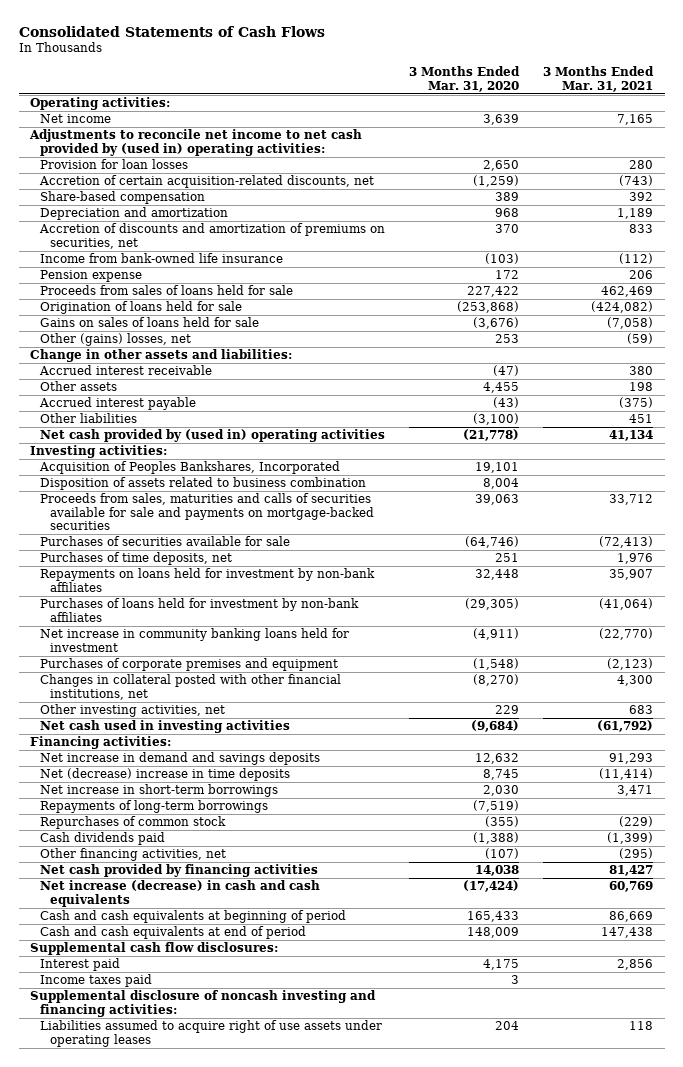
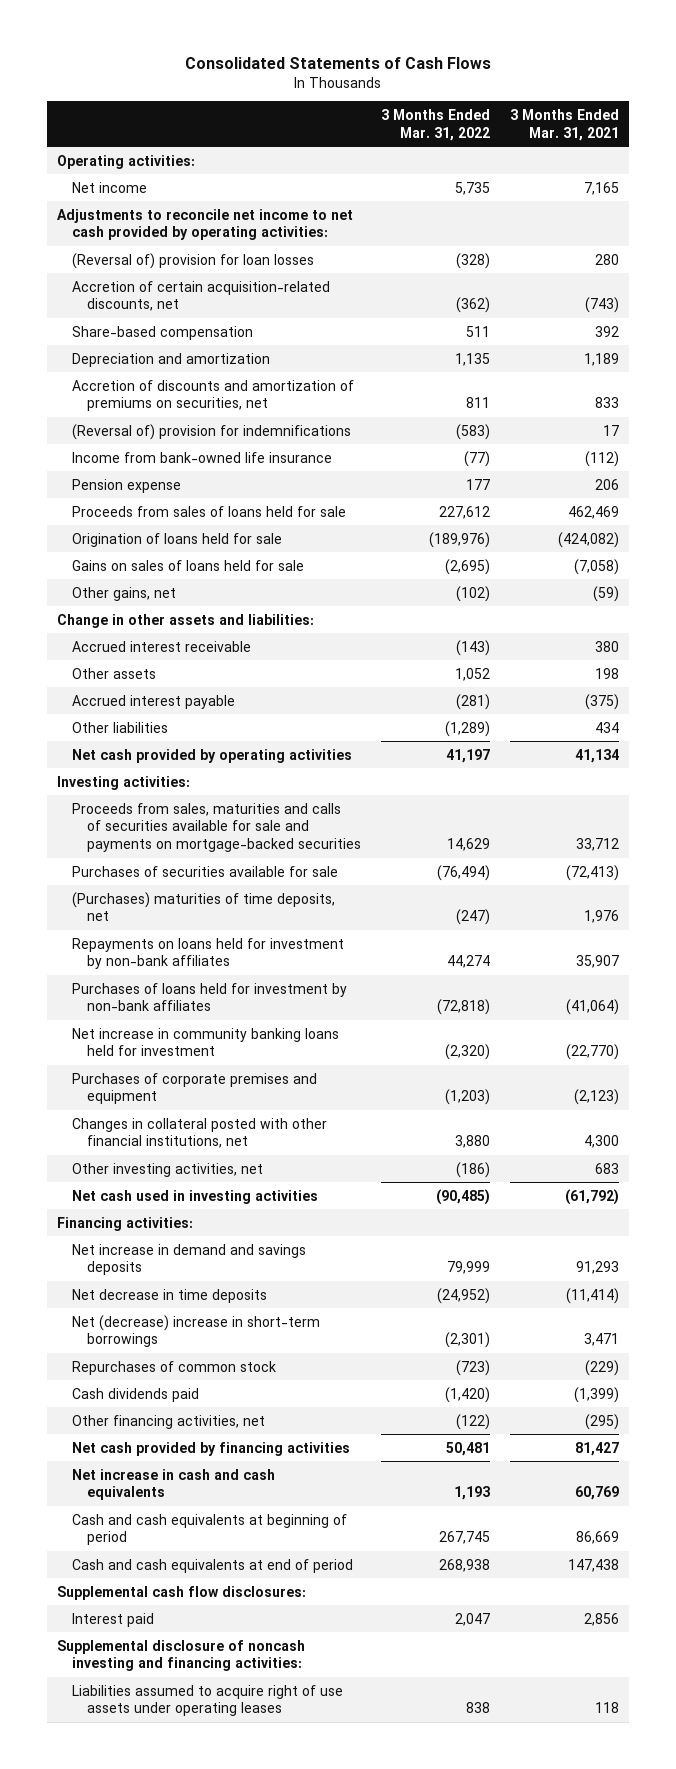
- | 3 Months Ended Mar. 31, 2020 | 3 Months Ended Mar. 31, 2021
+ | 3 Months Ended Mar. 31, 2022 | 3 Months Ended Mar. 31, 2021
- Adjustments to reconcile net income to net cash provided by (used in) operating activities:
- Provision for loan losses | 2,650 | 280
+ Adjustments to reconcile net income to net cash provided by operating activities:
+ (Reversal of) provision for loan losses | (328) | 280
+ (Reversal of) provision for indemnifications | (583) | 17
- Other (gains) losses, net | 253 | (59)
+ Other gains, net | (102) | (59)
- Other liabilities | (3,100) | 451
- Net cash provided by (used in) operating activities | (21,778) | 41,134
+ Other liabilities | (1,289) | 434
+ Net cash provided by operating activities | 41,197 | 41,134
- Acquisition of Peoples Bankshares, Incorporated | 19,101 |
- Disposition of assets related to business combination | 8,004 |
- Purchases of time deposits, net | 251 | 1,976
+ (Purchases) maturities of time deposits, net | (247) | 1,976
- Net (decrease) increase in time deposits | 8,745 | (11,414)
- Net increase in short-term borrowings | 2,030 | 3,471
- Repayments of long-term borrowings | (7,519) |
+ Net decrease in time deposits | (24,952) | (11,414)
+ Net (decrease) increase in short-term borrowings | (2,301) | 3,471
- Net increase (decrease) in cash and cash equivalents | (17,424) | 60,769
+ Net increase in cash and cash equivalents | 1,193 | 60,769
- Income taxes paid | 3 |

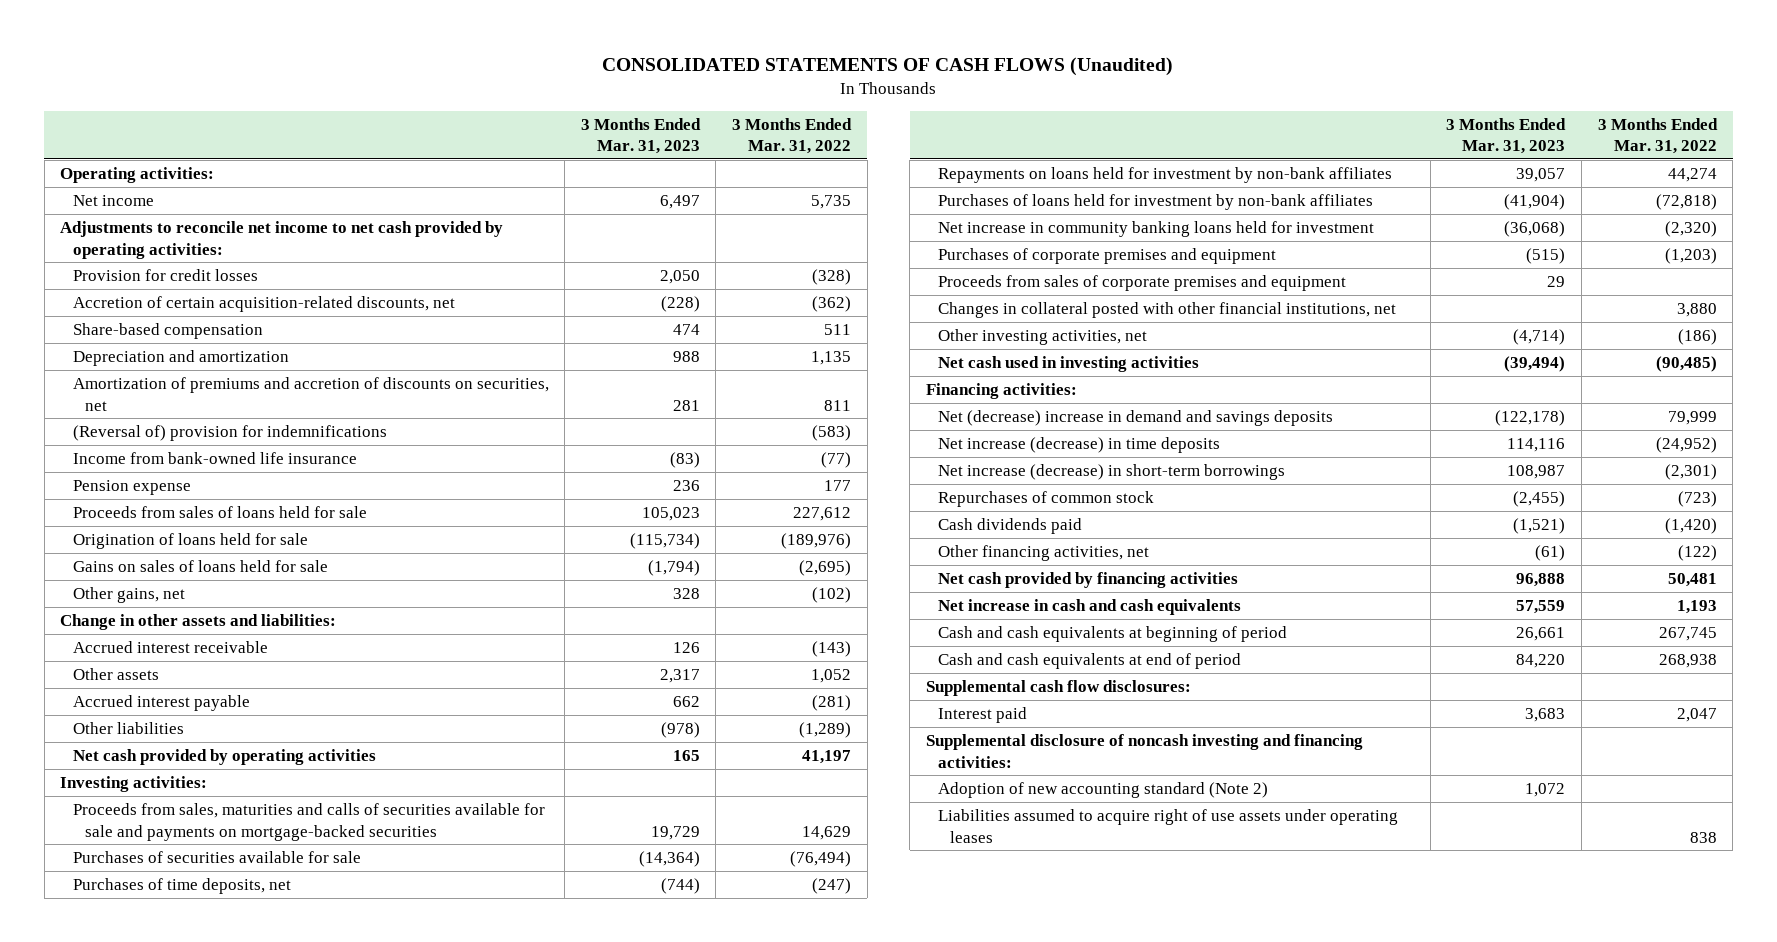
- Consolidated Statements of Cash Flows
+ CONSOLIDATED STATEMENTS OF CASH FLOWS (Unaudited)
- | 3 Months Ended Mar. 31, 2022 | 3 Months Ended Mar. 31, 2021
+ | 3 Months Ended Mar. 31, 2023 | 3 Months Ended Mar. 31, 2022
- (Reversal of) provision for loan losses | (328) | 280
+ Provision for credit losses | 2,050 | (328)
- Accretion of discounts and amortization of premiums on securities, net | 811 | 833
+ Amortization of premiums and accretion of discounts on securities, net | 281 | 811
- (Purchases) maturities of time deposits, net | (247) | 1,976
+ Purchases of time deposits, net | (744) | (247)
+ Proceeds from sales of corporate premises and equipment | 29 |
- Net increase in demand and savings deposits | 79,999 | 91,293
- Net decrease in time deposits | (24,952) | (11,414)
- Net (decrease) increase in short-term borrowings | (2,301) | 3,471
+ Net (decrease) increase in demand and savings deposits | (122,178) | 79,999
+ Net increase (decrease) in time deposits | 114,116 | (24,952)
+ Net increase (decrease) in short-term borrowings | 108,987 | (2,301)
+ Adoption of new accounting standard (Note 2) | 1,072 |

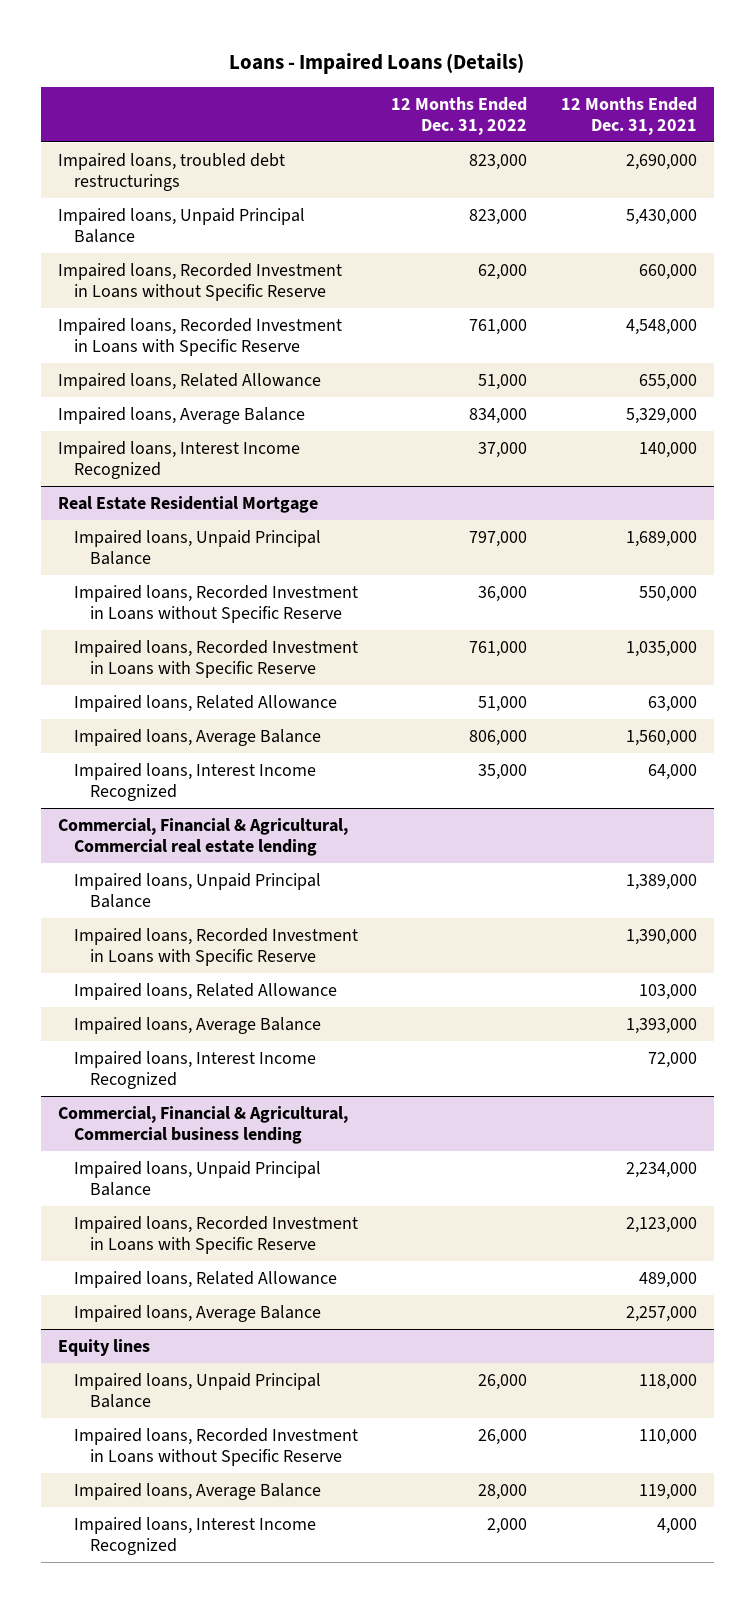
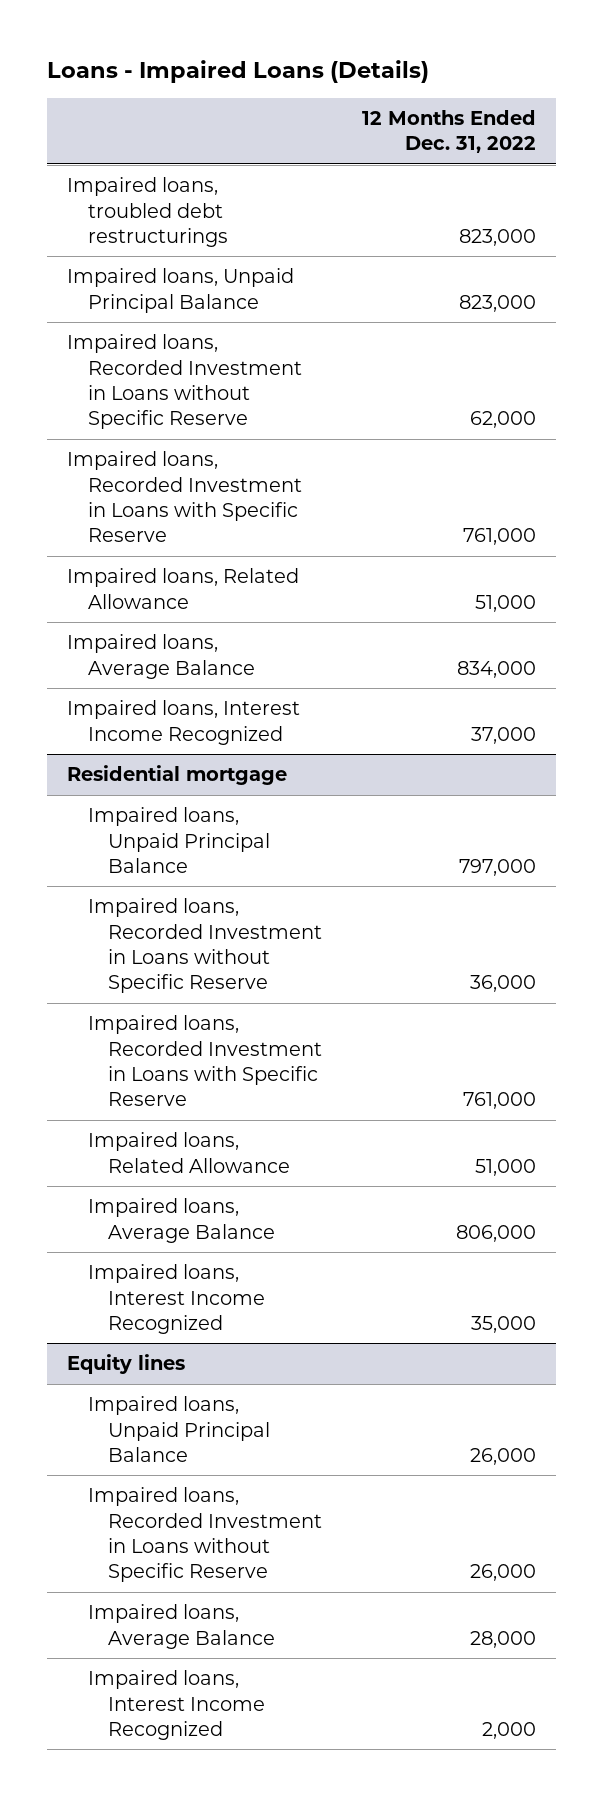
- | 12 Months Ended Dec. 31, 2022 | 12 Months Ended Dec. 31, 2021
+ | 12 Months Ended Dec. 31, 2022
- Real Estate Residential Mortgage
+ Residential mortgage
- Commercial, Financial & Agricultural, Commercial real estate lending
- Impaired loans, Unpaid Principal Balance | | 1,389,000
- Impaired loans, Recorded Investment in Loans with Specific Reserve | | 1,390,000
- Impaired loans, Related Allowance | | 103,000
- Impaired loans, Average Balance | | 1,393,000
- Impaired loans, Interest Income Recognized | | 72,000
- Commercial, Financial & Agricultural, Commercial business lending
- Impaired loans, Unpaid Principal Balance | | 2,234,000
- Impaired loans, Recorded Investment in Loans with Specific Reserve | | 2,123,000
- Impaired loans, Related Allowance | | 489,000
- Impaired loans, Average Balance | | 2,257,000

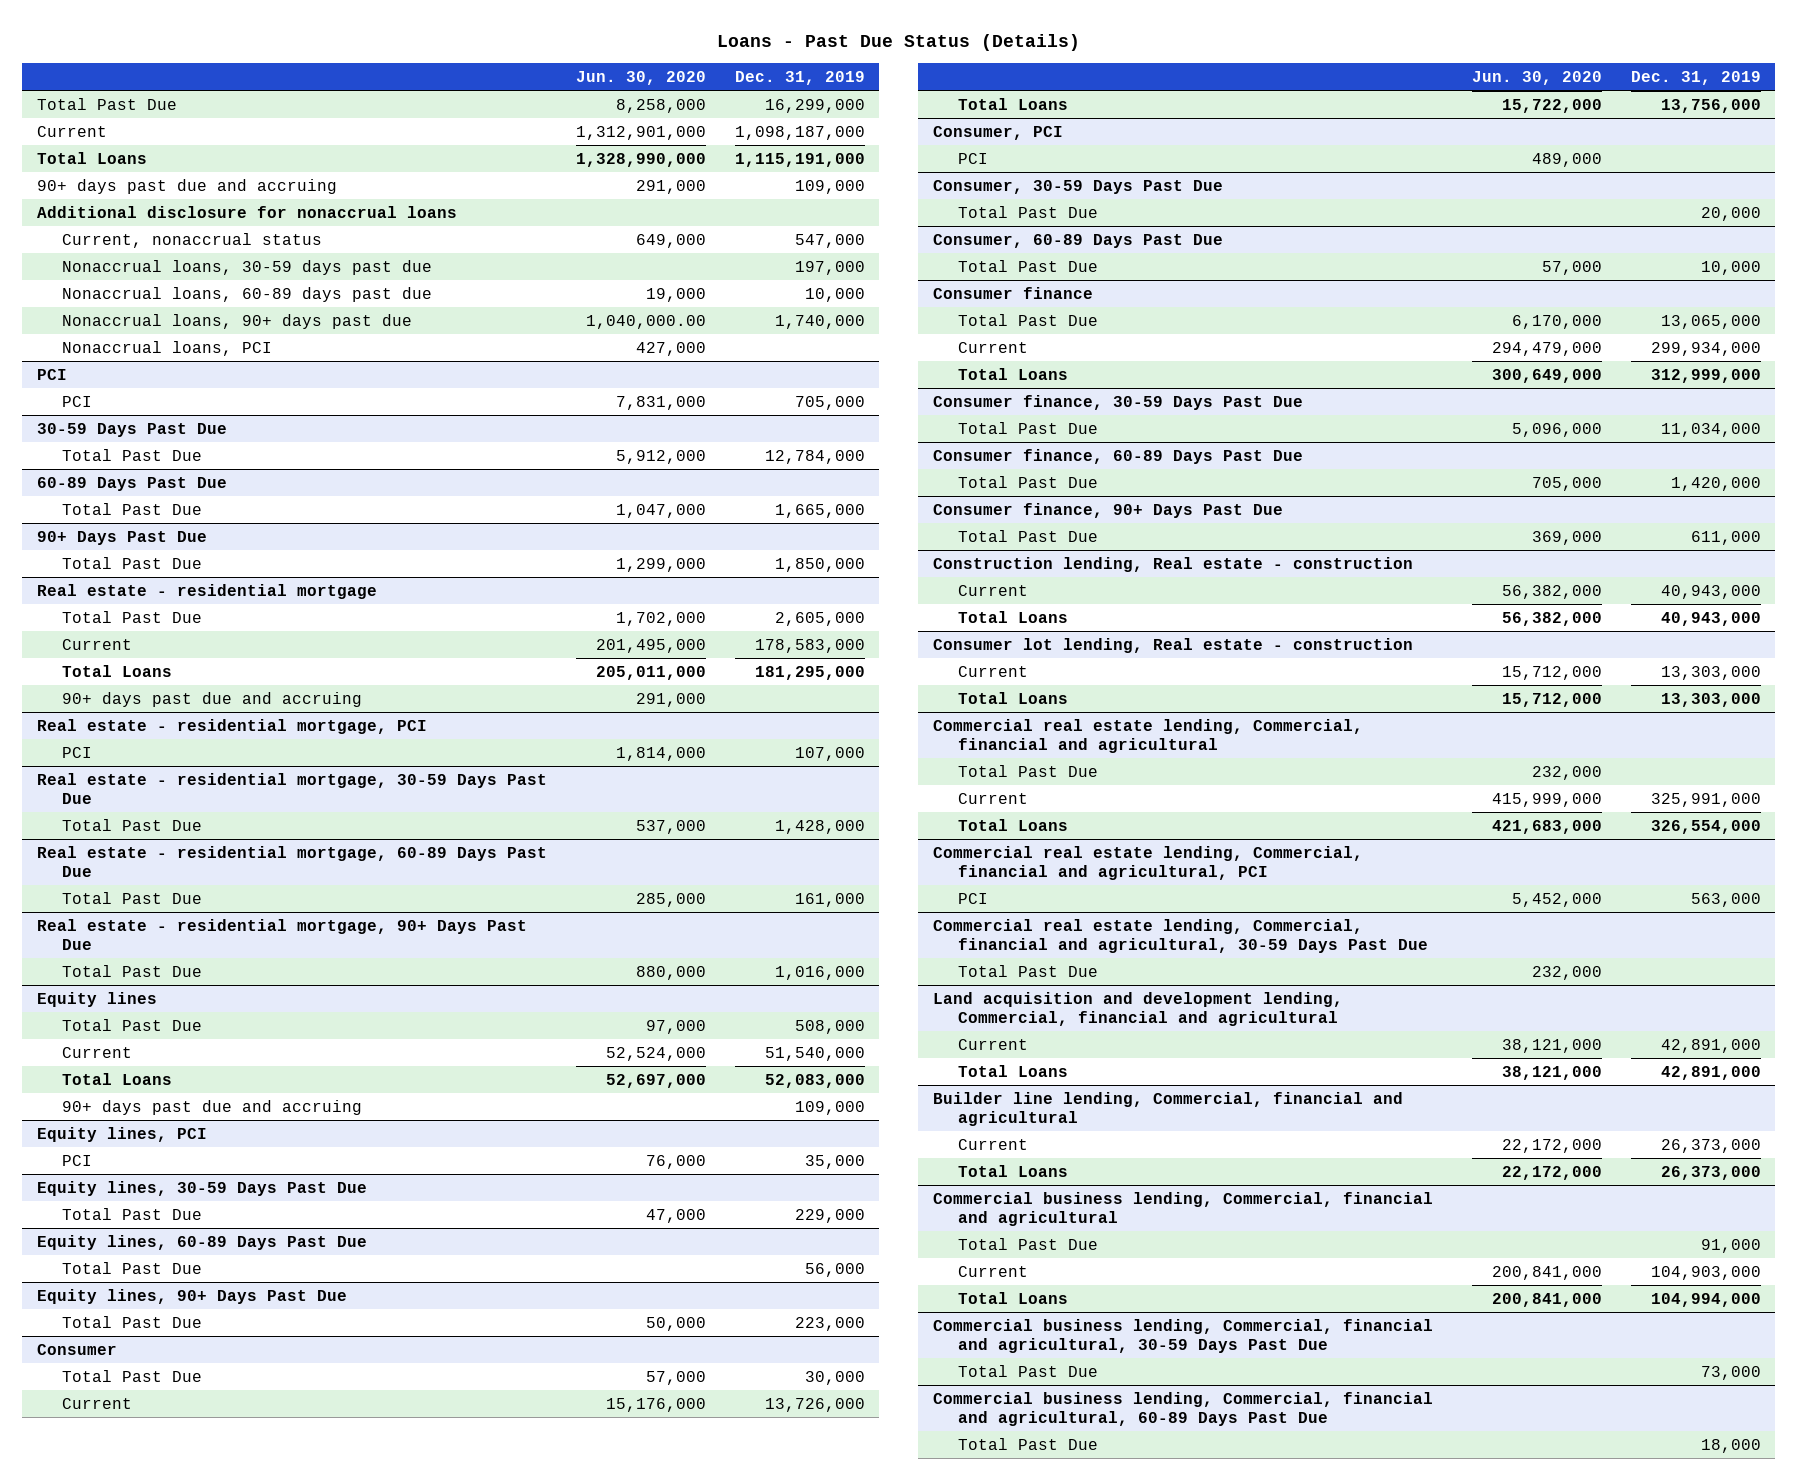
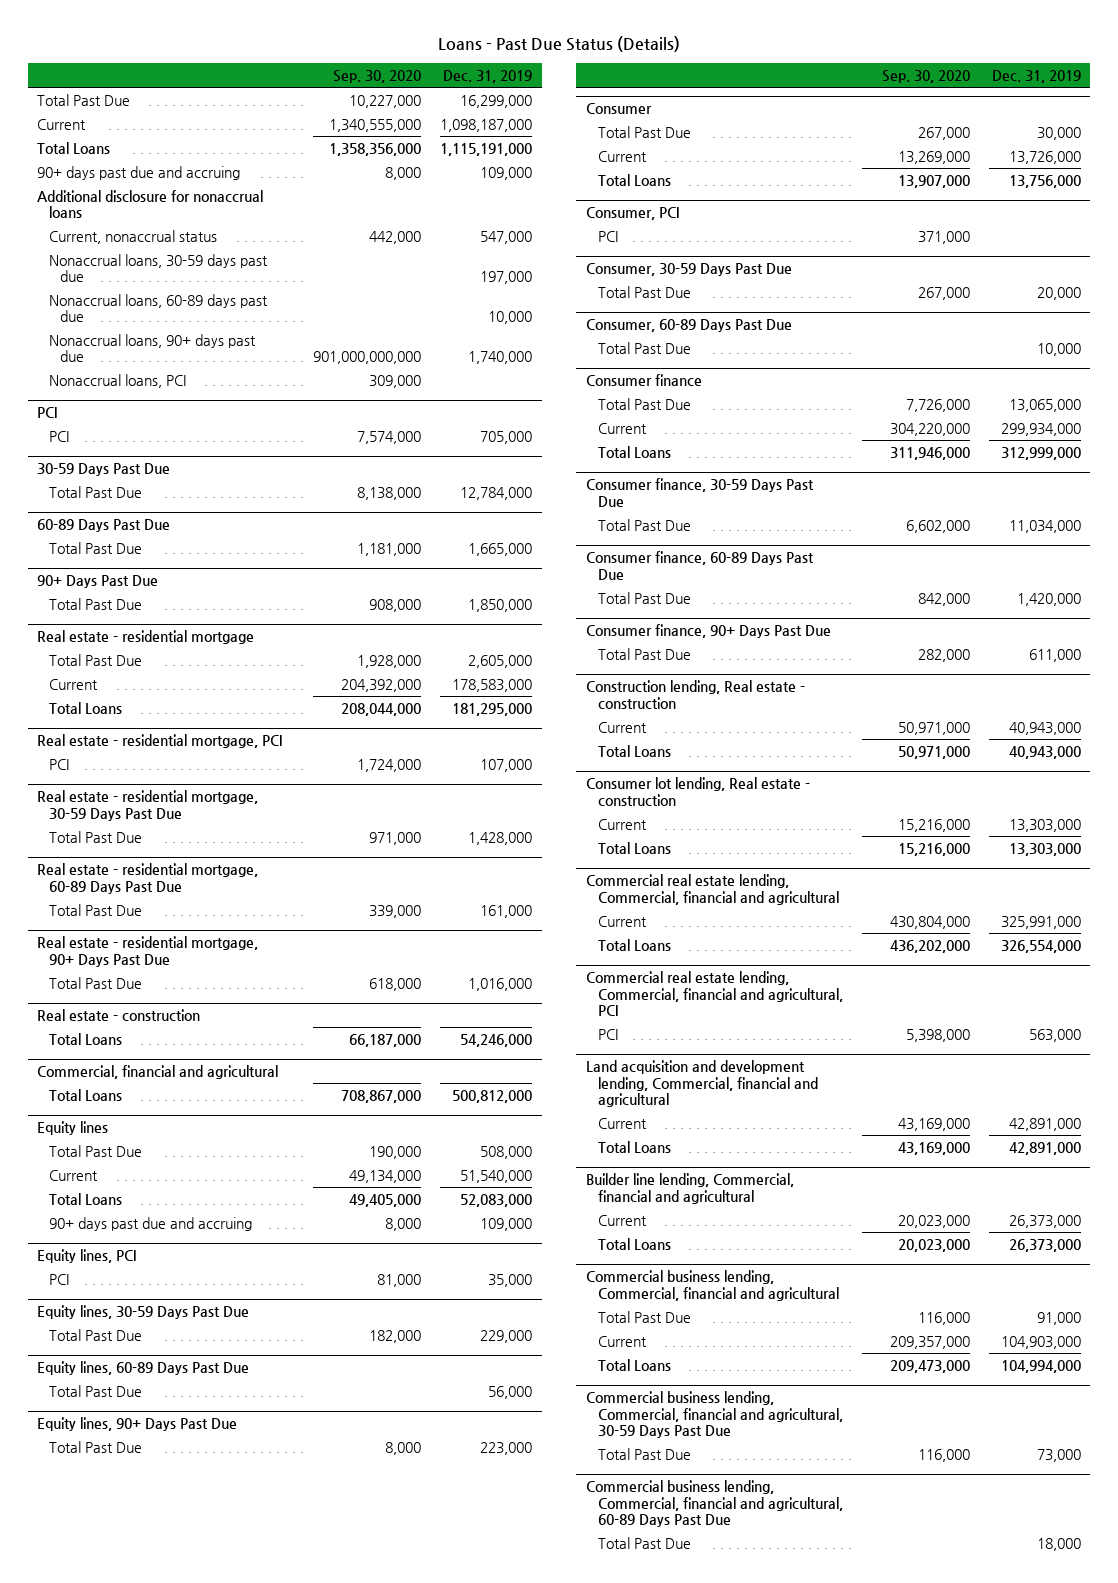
- | Jun. 30, 2020 | Dec. 31, 2019
+ | Sep. 30, 2020 | Dec. 31, 2019
@ Real estate - residential mortgage
- 90+ days past due and accruing | 291,000 |
+ Real estate - construction
+ Total Loans | 66,187,000 | 54,246,000
+ Commercial, financial and agricultural
+ Total Loans | 708,867,000 | 500,812,000
@ Commercial real estate lending, Commercial, financial and agricultural
- Total Past Due | 232,000 |
- Commercial real estate lending, Commercial, financial and agricultural, 30-59 Days Past Due
- Total Past Due | 232,000 |

